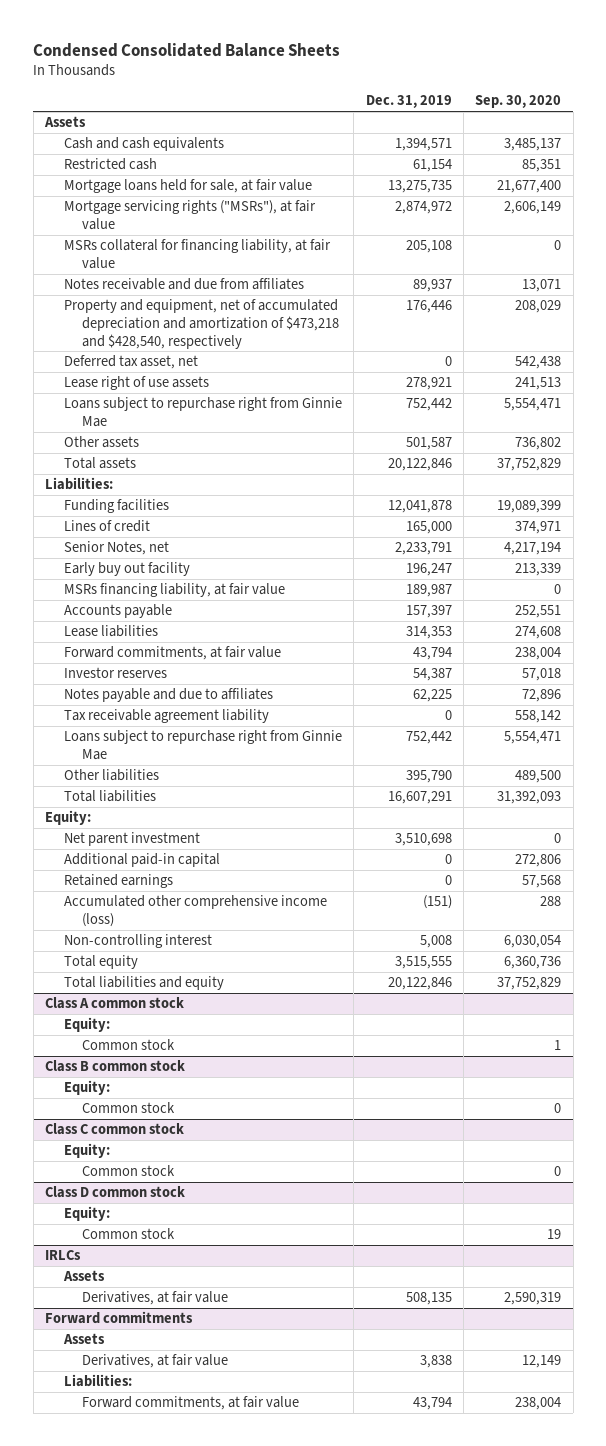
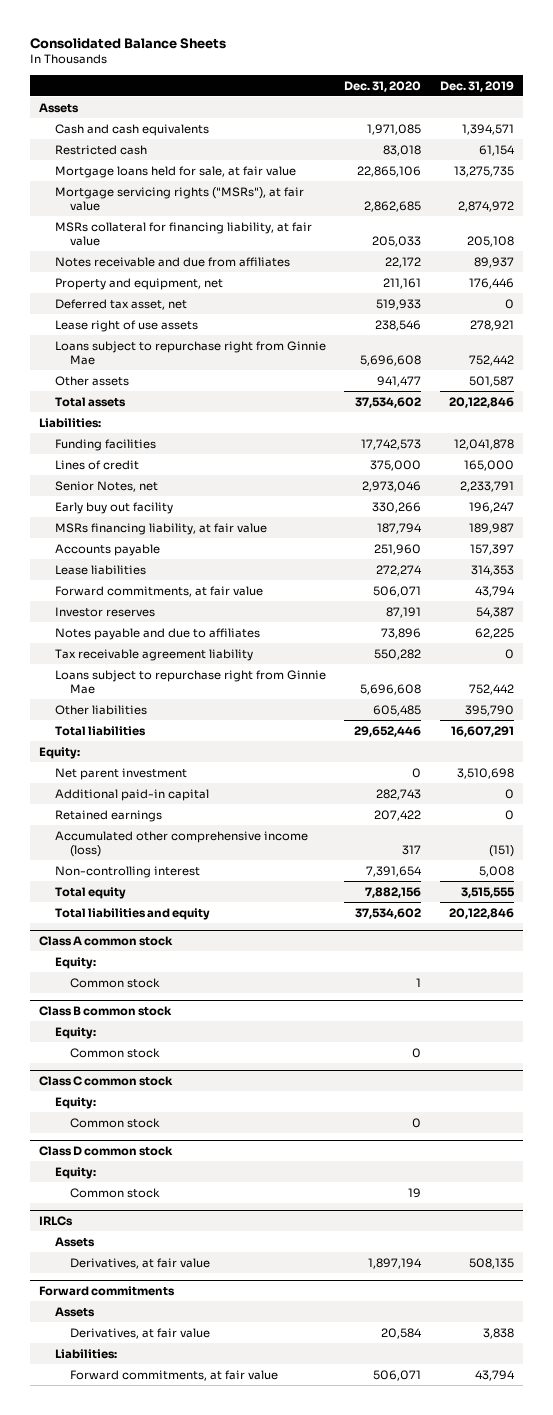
- Condensed Consolidated Balance Sheets
+ Consolidated Balance Sheets
- | Dec. 31, 2019 | Sep. 30, 2020
+ | Dec. 31, 2020 | Dec. 31, 2019
- Property and equipment, net of accumulated depreciation and amortization of $473,218 and $428,540, respectively | 176,446 | 208,029
+ Property and equipment, net | 211,161 | 176,446

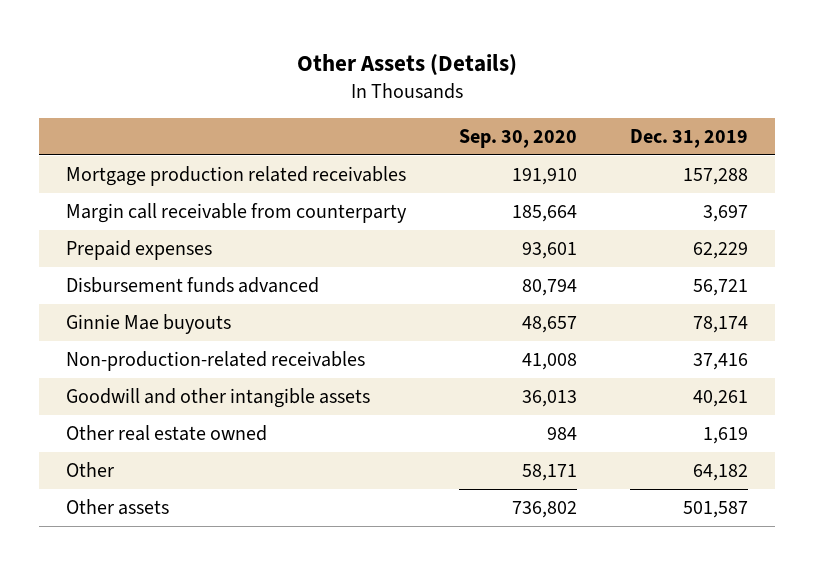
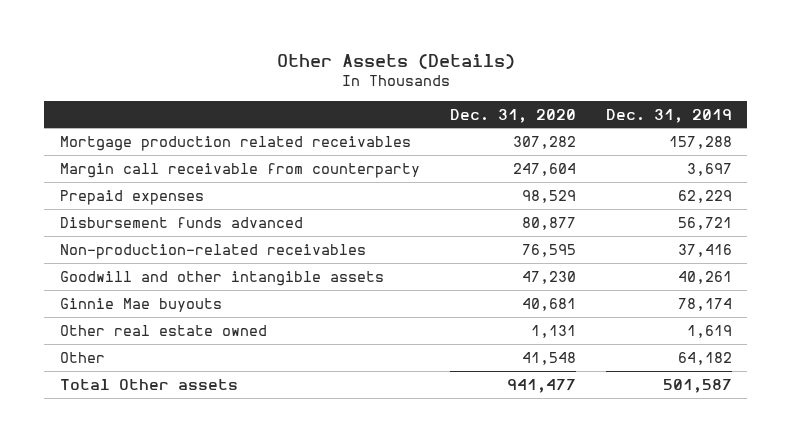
- | Sep. 30, 2020 | Dec. 31, 2019
+ | Dec. 31, 2020 | Dec. 31, 2019
moved down: Ginnie Mae buyouts | 40,681 | 78,174
- Other assets | 736,802 | 501,587
+ Total Other assets | 941,477 | 501,587

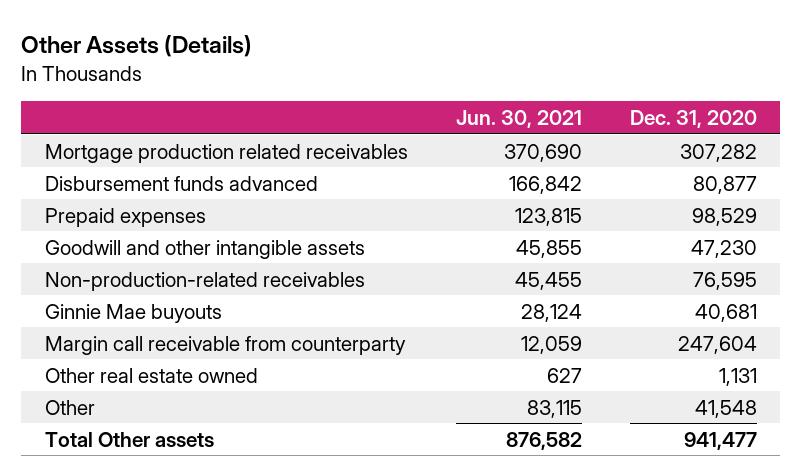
- | Dec. 31, 2020 | Dec. 31, 2019
+ | Jun. 30, 2021 | Dec. 31, 2020
moved down: Prepaid expenses | 123,815 | 98,529
moved down: Non-production-related receivables | 45,455 | 76,595
moved down: Margin call receivable from counterparty | 12,059 | 247,604

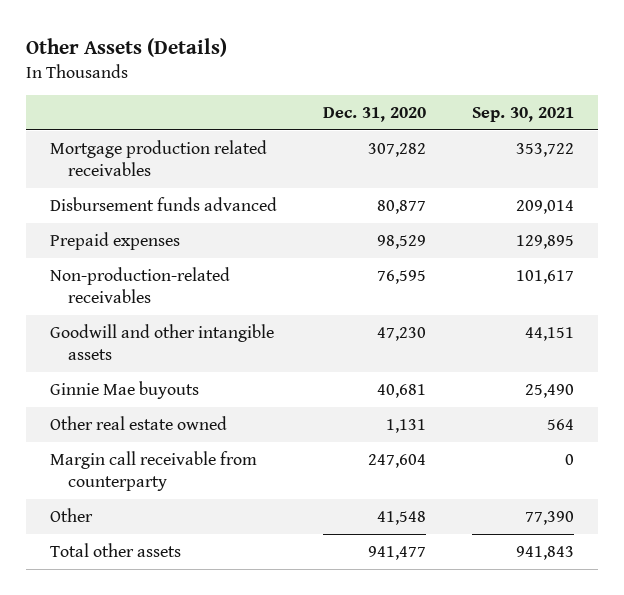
- | Jun. 30, 2021 | Dec. 31, 2020
+ | Dec. 31, 2020 | Sep. 30, 2021
moved down: Goodwill and other intangible assets | 47,230 | 44,151
moved down: Margin call receivable from counterparty | 247,604 | 0
- Total Other assets | 876,582 | 941,477
+ Total other assets | 941,477 | 941,843

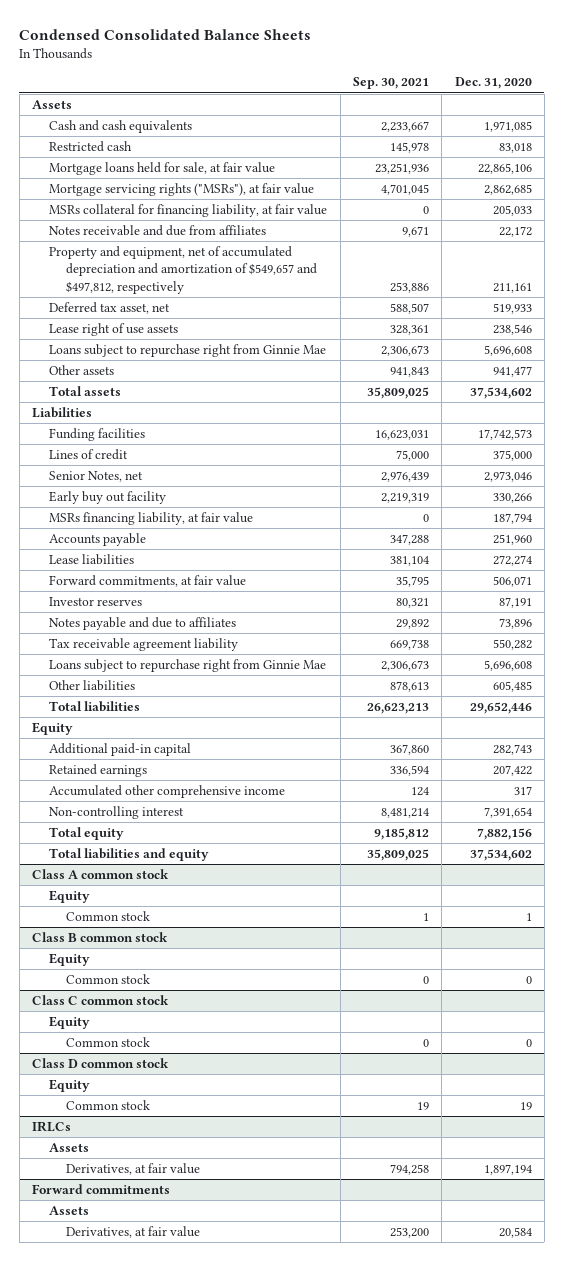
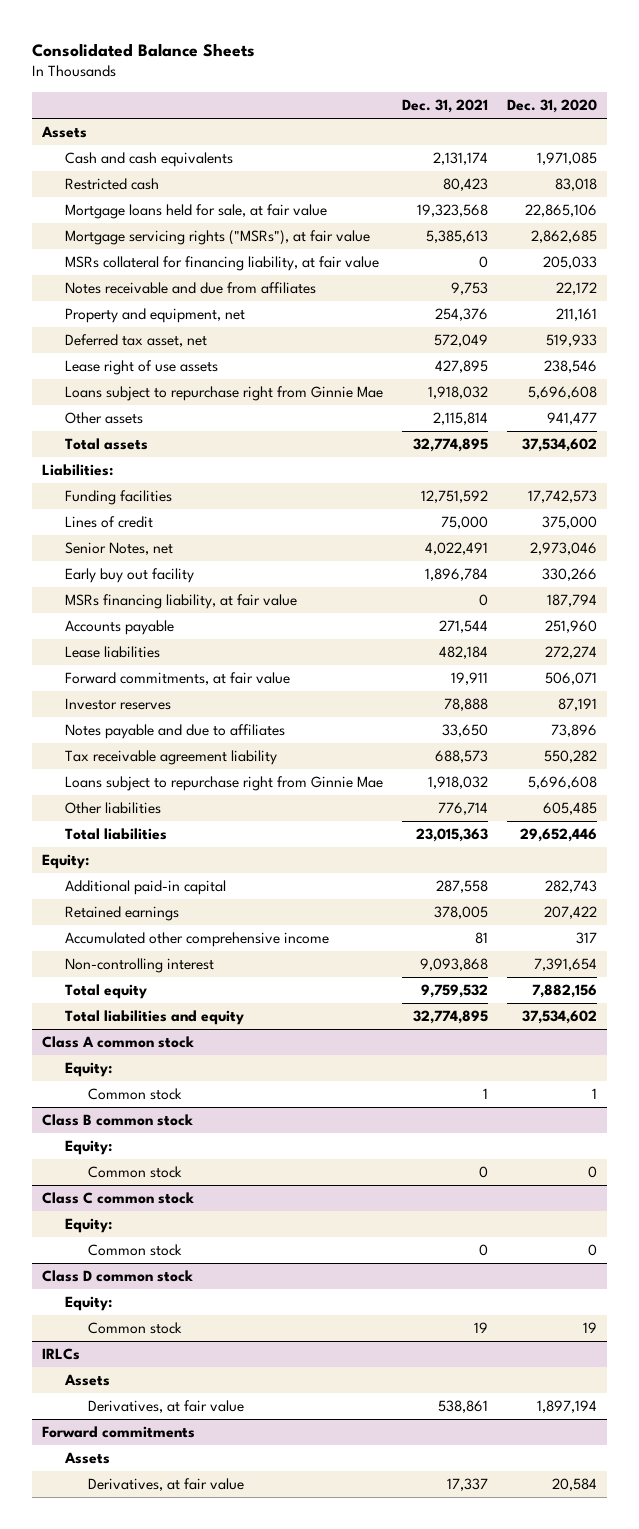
- Condensed Consolidated Balance Sheets
+ Consolidated Balance Sheets
- | Sep. 30, 2021 | Dec. 31, 2020
+ | Dec. 31, 2021 | Dec. 31, 2020
- Property and equipment, net of accumulated depreciation and amortization of $549,657 and $497,812, respectively | 253,886 | 211,161
+ Property and equipment, net | 254,376 | 211,161
- Liabilities
+ Liabilities:
- Equity
+ Equity:
@ Class A common stock
- Equity
+ Equity:
@ Class B common stock
- Equity
+ Equity:
@ Class C common stock
- Equity
+ Equity:
@ Class D common stock
- Equity
+ Equity:

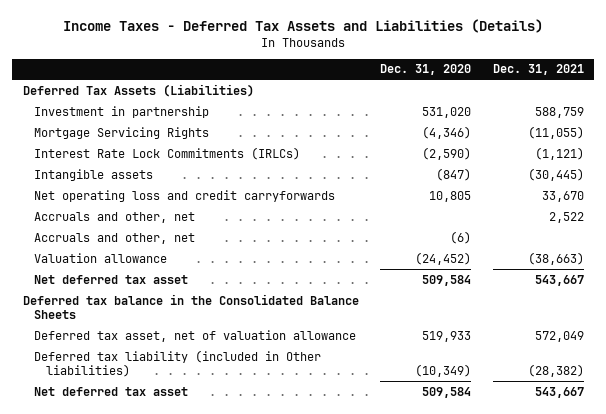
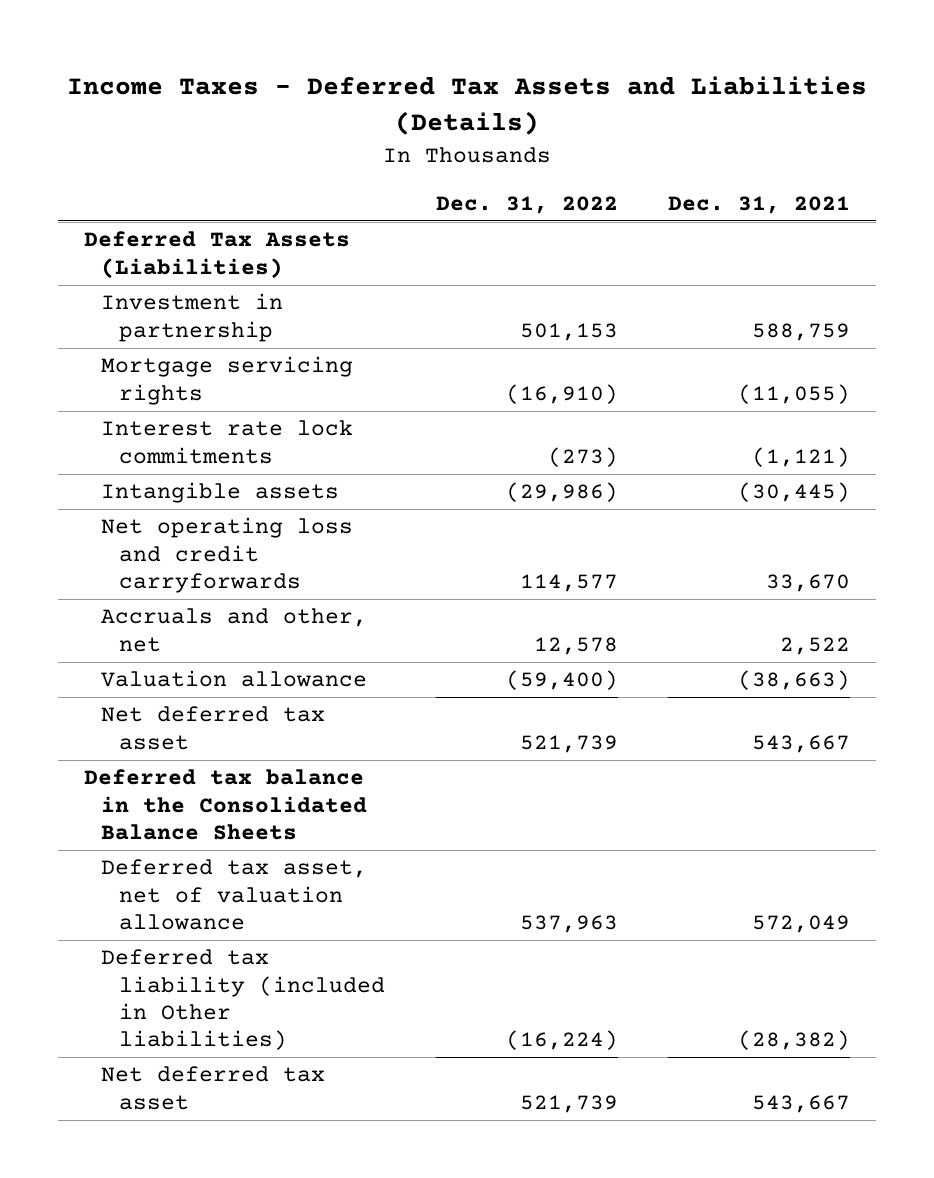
- | Dec. 31, 2020 | Dec. 31, 2021
+ | Dec. 31, 2022 | Dec. 31, 2021
- Mortgage Servicing Rights | (4,346) | (11,055)
- Interest Rate Lock Commitments (IRLCs) | (2,590) | (1,121)
+ Mortgage servicing rights | (16,910) | (11,055)
+ Interest rate lock commitments | (273) | (1,121)
- Accruals and other, net | (6) |

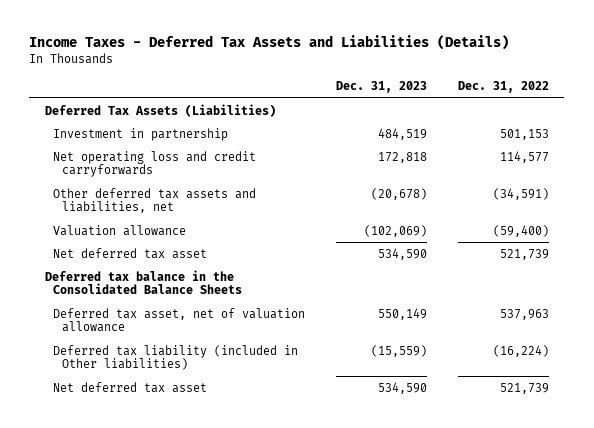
- | Dec. 31, 2022 | Dec. 31, 2021
+ | Dec. 31, 2023 | Dec. 31, 2022
- Mortgage servicing rights | (16,910) | (11,055)
- Interest rate lock commitments | (273) | (1,121)
- Intangible assets | (29,986) | (30,445)
- Accruals and other, net | 12,578 | 2,522
+ Other deferred tax assets and liabilities, net | (20,678) | (34,591)

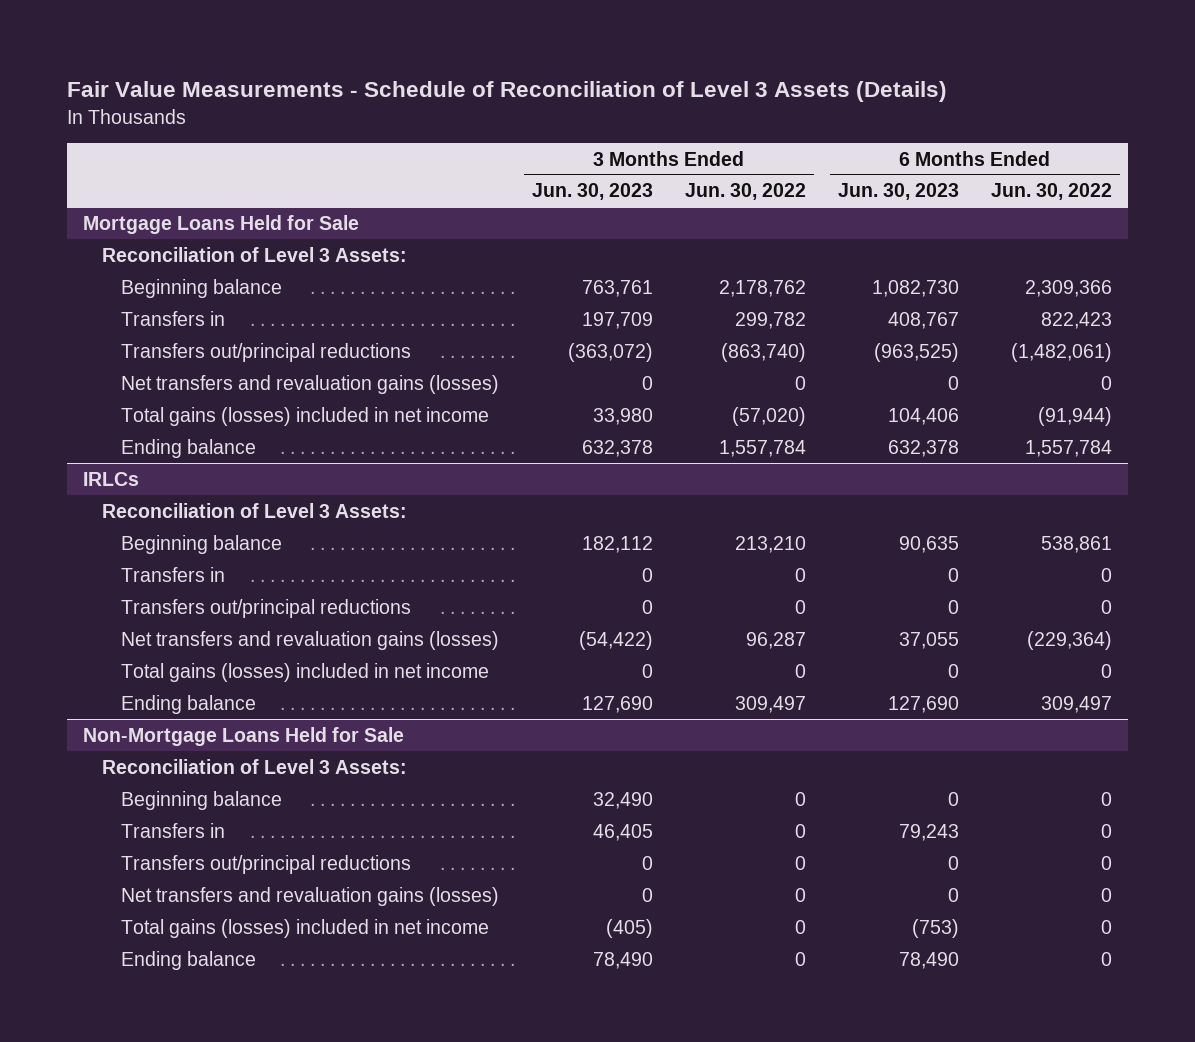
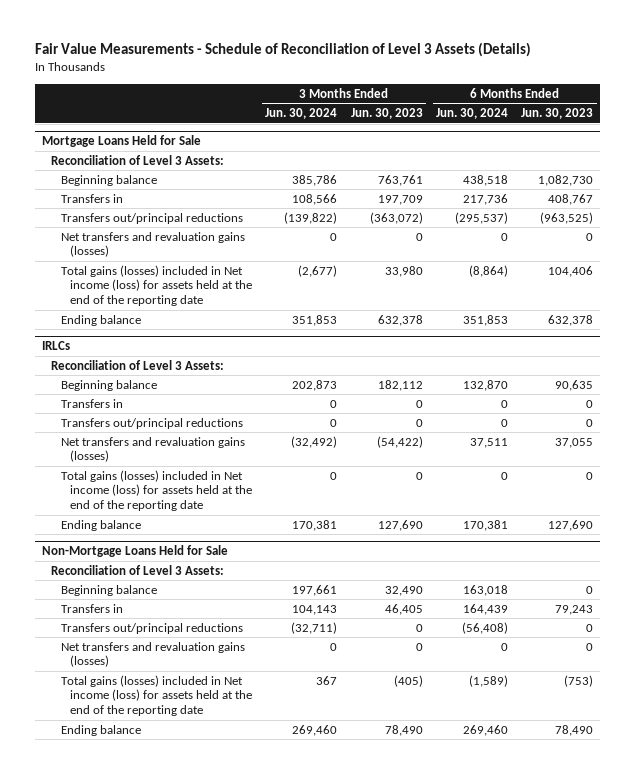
- | 3 Months Ended Jun. 30, 2023 | 3 Months Ended Jun. 30, 2022 | 6 Months Ended Jun. 30, 2023 | 6 Months Ended Jun. 30, 2022
+ | 3 Months Ended Jun. 30, 2024 | 3 Months Ended Jun. 30, 2023 | 6 Months Ended Jun. 30, 2024 | 6 Months Ended Jun. 30, 2023
@ Mortgage Loans Held for Sale
- Total gains (losses) included in net income | 33,980 | (57,020) | 104,406 | (91,944)
+ Total gains (losses) included in Net income (loss) for assets held at the end of the reporting date | (2,677) | 33,980 | (8,864) | 104,406
@ IRLCs
- Total gains (losses) included in net income | 0 | 0 | 0 | 0
+ Total gains (losses) included in Net income (loss) for assets held at the end of the reporting date | 0 | 0 | 0 | 0
@ Non-Mortgage Loans Held for Sale
- Total gains (losses) included in net income | (405) | 0 | (753) | 0
+ Total gains (losses) included in Net income (loss) for assets held at the end of the reporting date | 367 | (405) | (1,589) | (753)

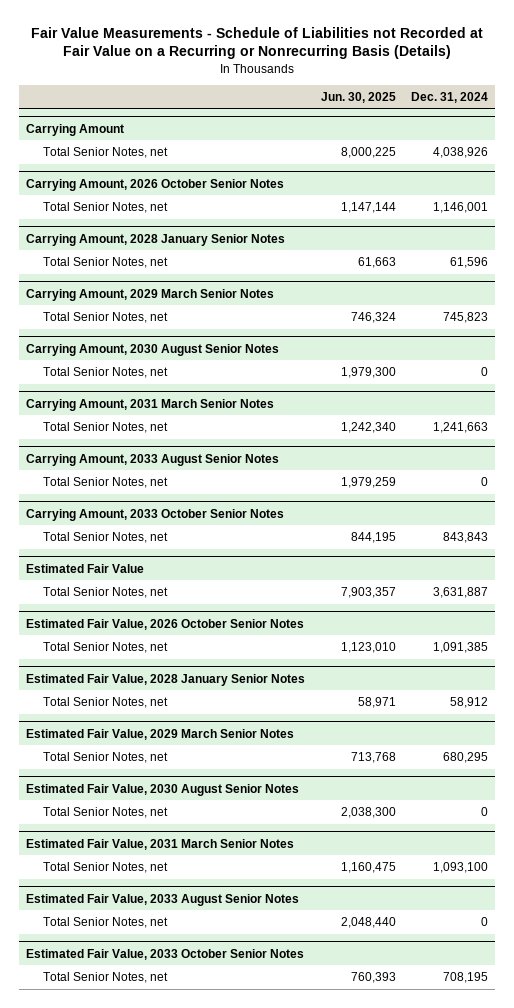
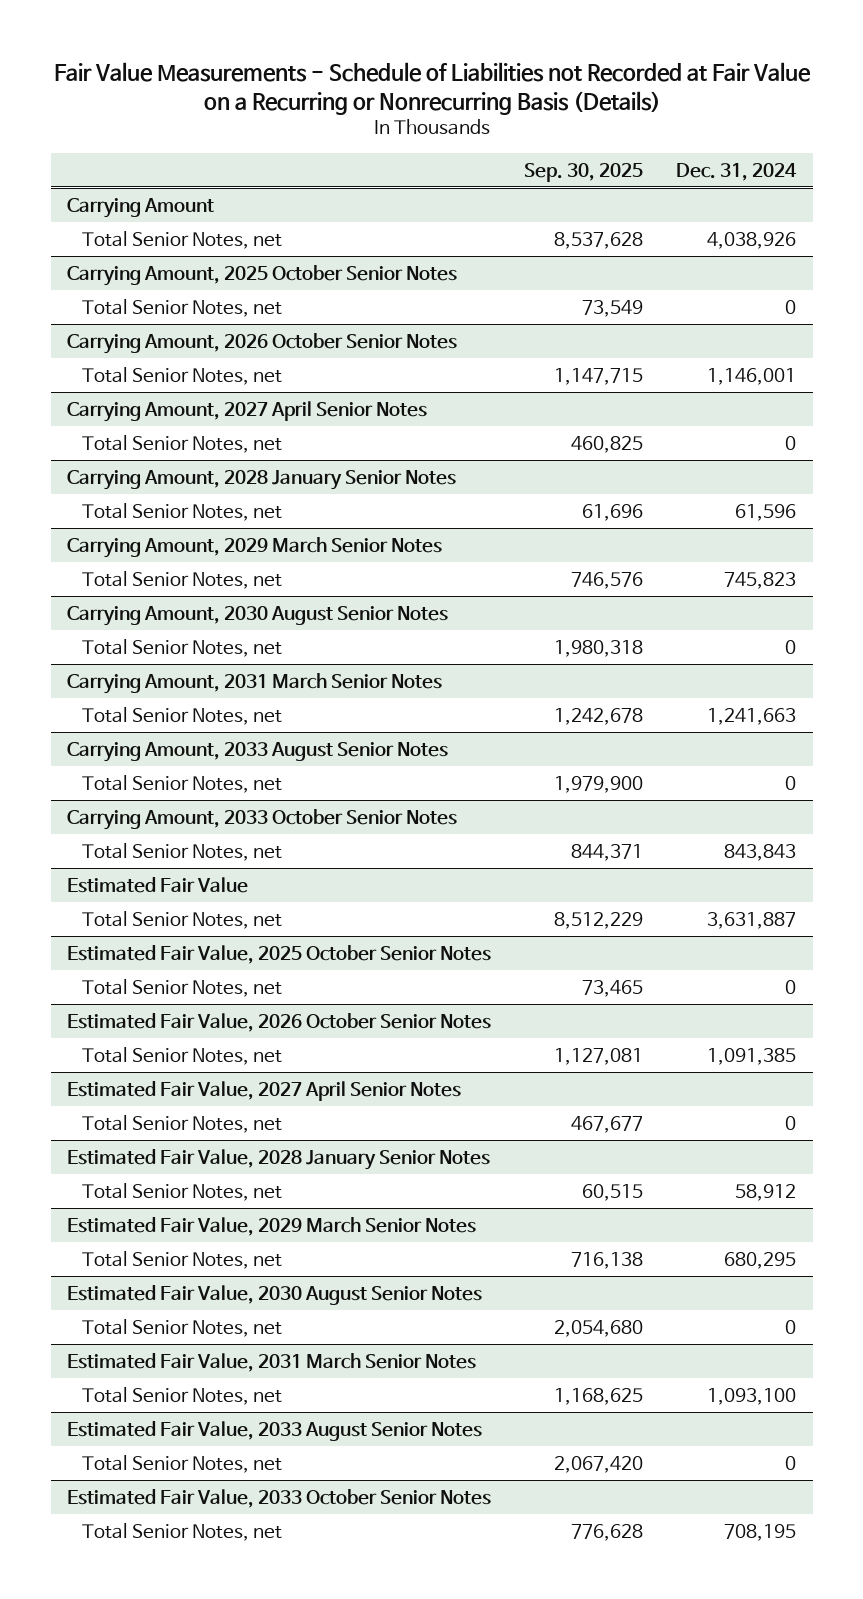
- | Jun. 30, 2025 | Dec. 31, 2024
+ | Sep. 30, 2025 | Dec. 31, 2024
+ Carrying Amount, 2025 October Senior Notes
+ Total Senior Notes, net | 73,549 | 0
+ Carrying Amount, 2027 April Senior Notes
+ Total Senior Notes, net | 460,825 | 0
+ Estimated Fair Value, 2025 October Senior Notes
+ Total Senior Notes, net | 73,465 | 0
+ Estimated Fair Value, 2027 April Senior Notes
+ Total Senior Notes, net | 467,677 | 0

